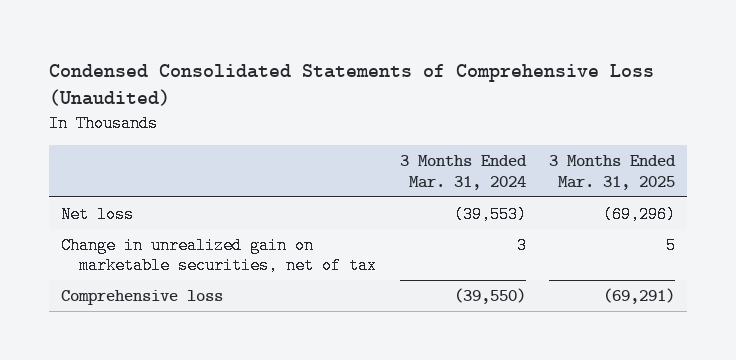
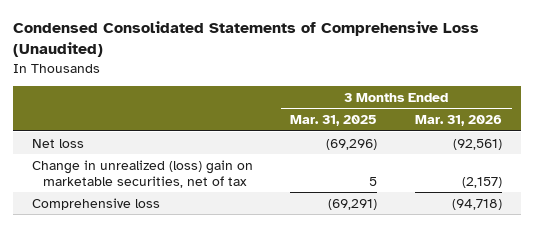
- | 3 Months Ended Mar. 31, 2024 | 3 Months Ended Mar. 31, 2025
+ | 3 Months Ended Mar. 31, 2025 | 3 Months Ended Mar. 31, 2026
- Change in unrealized gain on marketable securities, net of tax | 3 | 5
+ Change in unrealized (loss) gain on marketable securities, net of tax | 5 | (2,157)

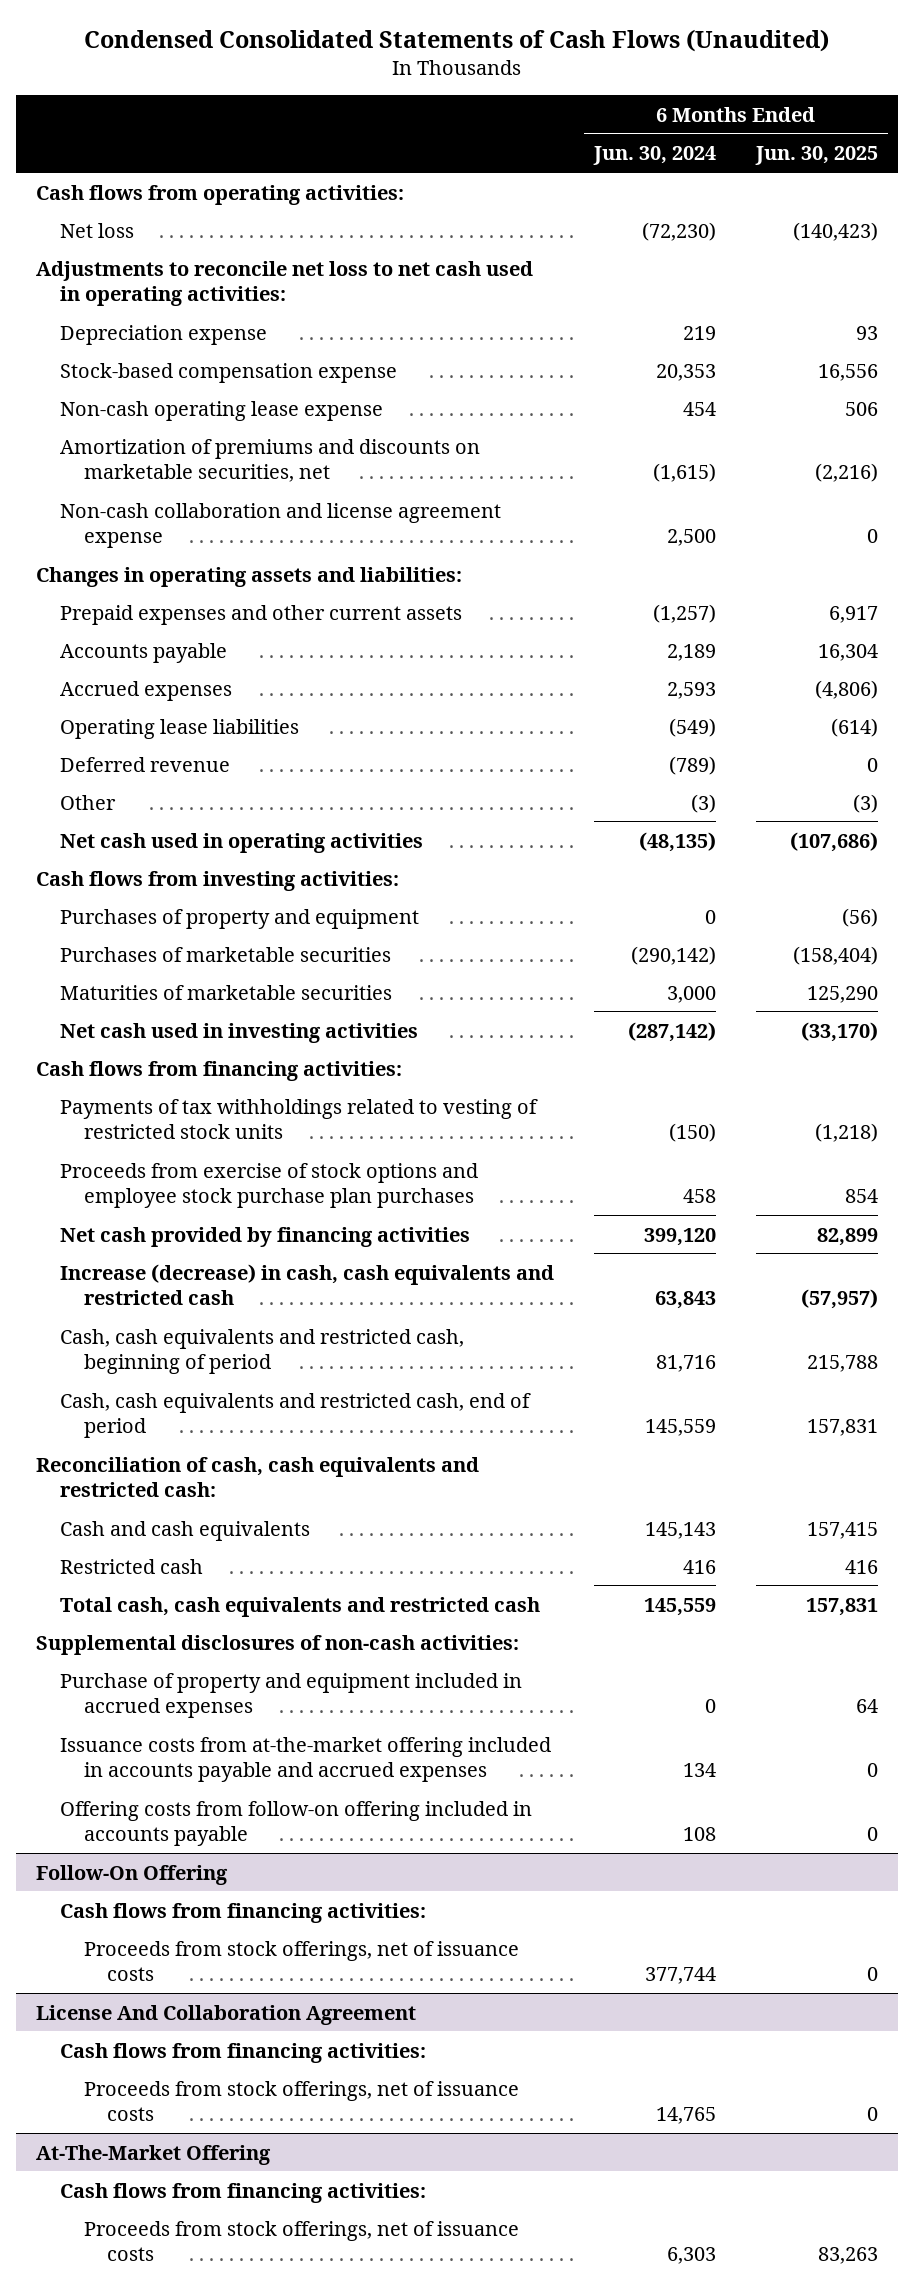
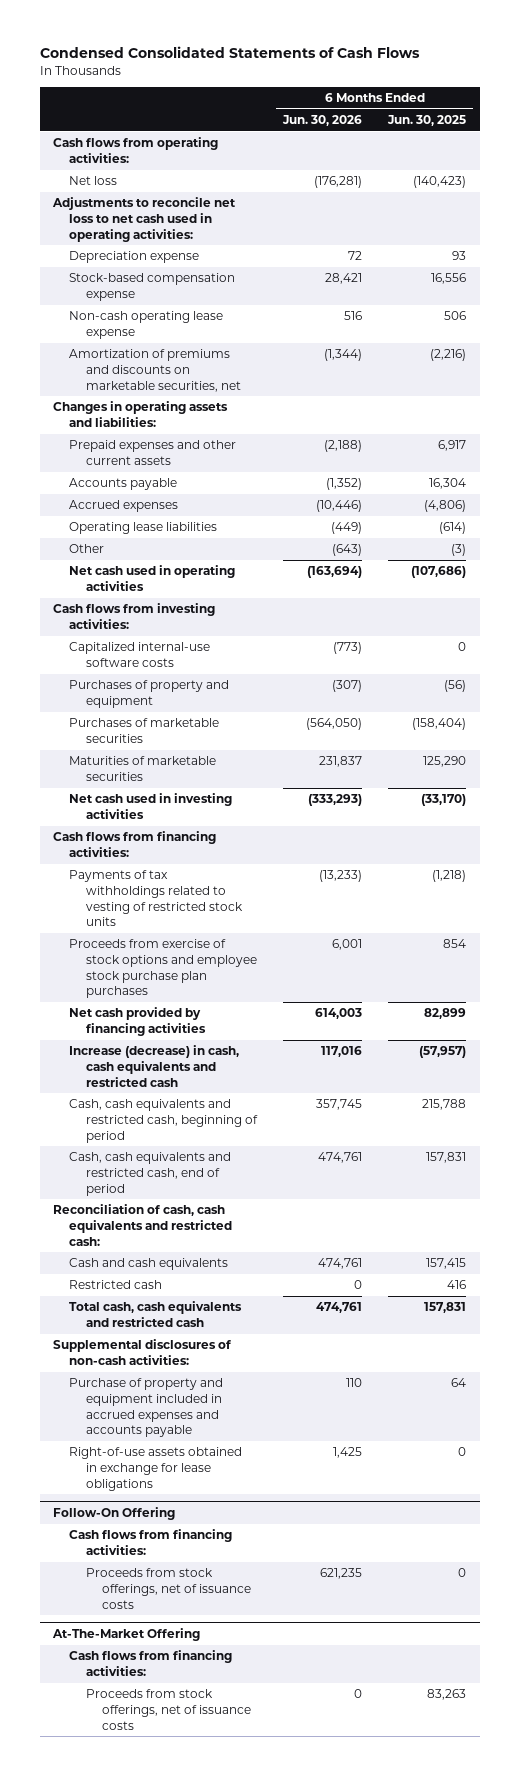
- Condensed Consolidated Statements of Cash Flows (Unaudited)
+ Condensed Consolidated Statements of Cash Flows
- | 6 Months Ended Jun. 30, 2024 | 6 Months Ended Jun. 30, 2025
+ | 6 Months Ended Jun. 30, 2026 | 6 Months Ended Jun. 30, 2025
- Non-cash collaboration and license agreement expense | 2,500 | 0
- Deferred revenue | (789) | 0
+ Capitalized internal-use software costs | (773) | 0
- Purchase of property and equipment included in accrued expenses | 0 | 64
- Issuance costs from at-the-market offering included in accounts payable and accrued expenses | 134 | 0
- Offering costs from follow-on offering included in accounts payable | 108 | 0
+ Purchase of property and equipment included in accrued expenses and accounts payable | 110 | 64
+ Right-of-use assets obtained in exchange for lease obligations | 1,425 | 0
- License And Collaboration Agreement
- Cash flows from financing activities:
- Proceeds from stock offerings, net of issuance costs | 14,765 | 0

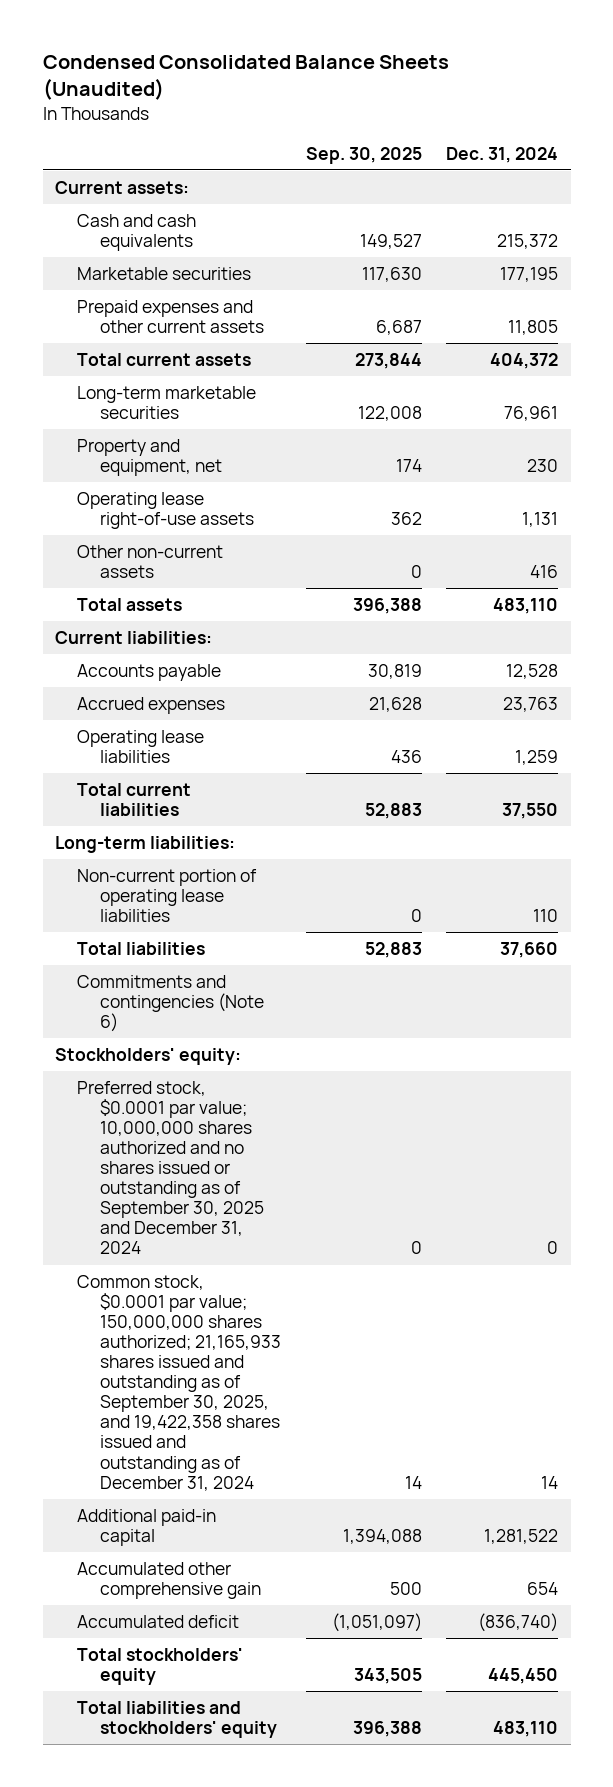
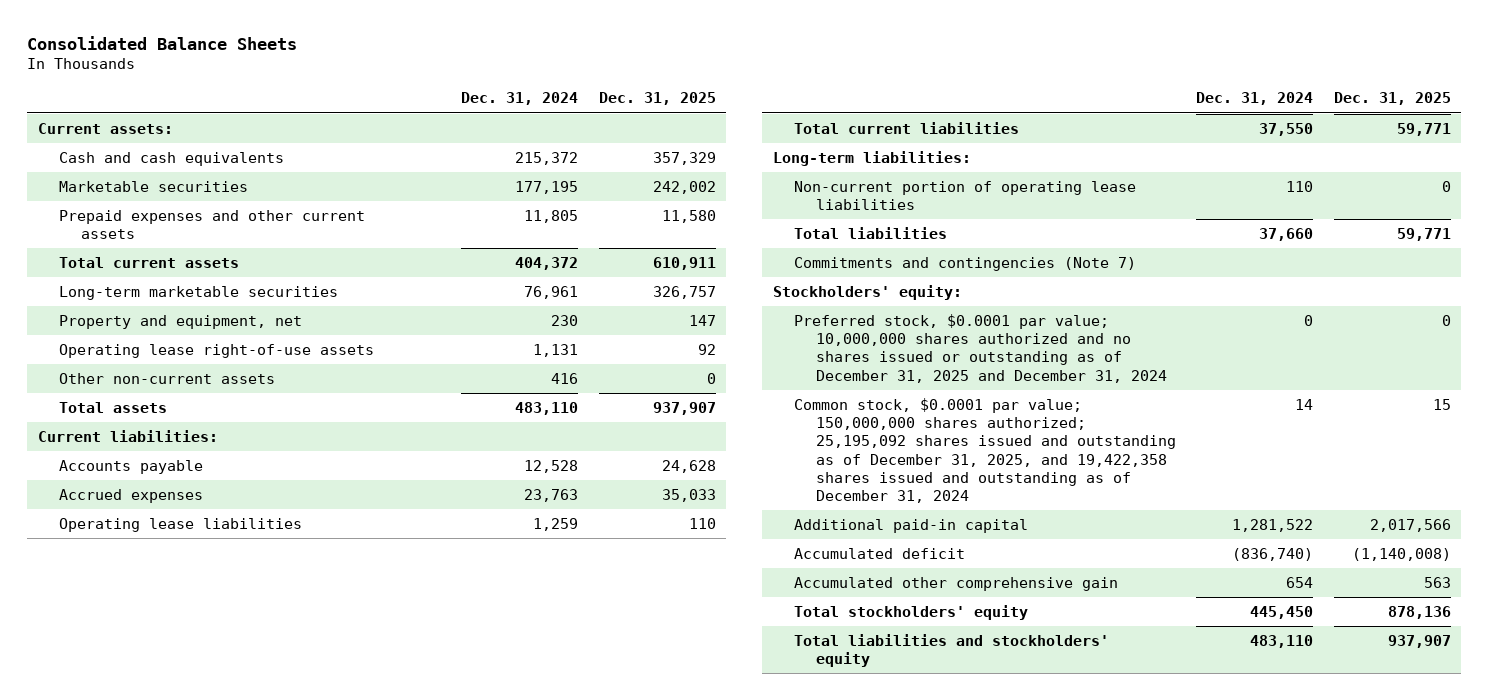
- Condensed Consolidated Balance Sheets (Unaudited)
+ Consolidated Balance Sheets
- | Sep. 30, 2025 | Dec. 31, 2024
+ | Dec. 31, 2024 | Dec. 31, 2025
- Commitments and contingencies (Note 6)
+ Commitments and contingencies (Note 7)
- Preferred stock, $0.0001 par value; 10,000,000 shares authorized and no shares issued or outstanding as of September 30, 2025 and December 31, 2024 | 0 | 0
- Common stock, $0.0001 par value; 150,000,000 shares authorized; 21,165,933 shares issued and outstanding as of September 30, 2025, and 19,422,358 shares issued and outstanding as of December 31, 2024 | 14 | 14
+ Preferred stock, $0.0001 par value; 10,000,000 shares authorized and no shares issued or outstanding as of December 31, 2025 and December 31, 2024 | 0 | 0
+ Common stock, $0.0001 par value; 150,000,000 shares authorized; 25,195,092 shares issued and outstanding as of December 31, 2025, and 19,422,358 shares issued and outstanding as of December 31, 2024 | 14 | 15
moved down: Accumulated other comprehensive gain | 654 | 563

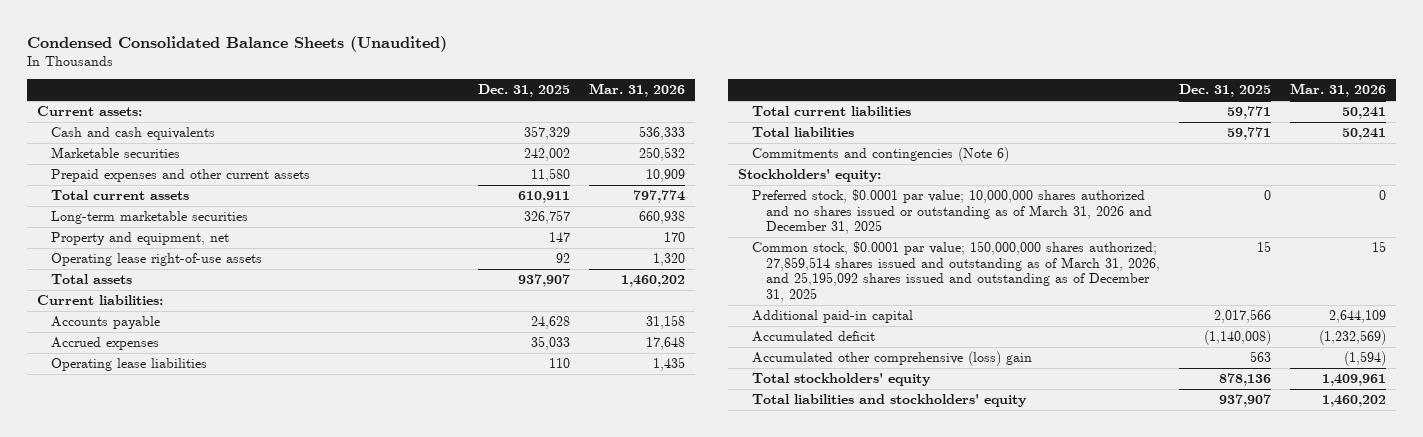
- Consolidated Balance Sheets
+ Condensed Consolidated Balance Sheets (Unaudited)
- | Dec. 31, 2024 | Dec. 31, 2025
+ | Dec. 31, 2025 | Mar. 31, 2026
- Other non-current assets | 416 | 0
- Long-term liabilities:
- Non-current portion of operating lease liabilities | 110 | 0
- Commitments and contingencies (Note 7)
+ Commitments and contingencies (Note 6)
- Preferred stock, $0.0001 par value; 10,000,000 shares authorized and no shares issued or outstanding as of December 31, 2025 and December 31, 2024 | 0 | 0
- Common stock, $0.0001 par value; 150,000,000 shares authorized; 25,195,092 shares issued and outstanding as of December 31, 2025, and 19,422,358 shares issued and outstanding as of December 31, 2024 | 14 | 15
+ Preferred stock, $0.0001 par value; 10,000,000 shares authorized and no shares issued or outstanding as of March 31, 2026 and December 31, 2025 | 0 | 0
+ Common stock, $0.0001 par value; 150,000,000 shares authorized; 27,859,514 shares issued and outstanding as of March 31, 2026, and 25,195,092 shares issued and outstanding as of December 31, 2025 | 15 | 15
- Accumulated other comprehensive gain | 654 | 563
+ Accumulated other comprehensive (loss) gain | 563 | (1,594)

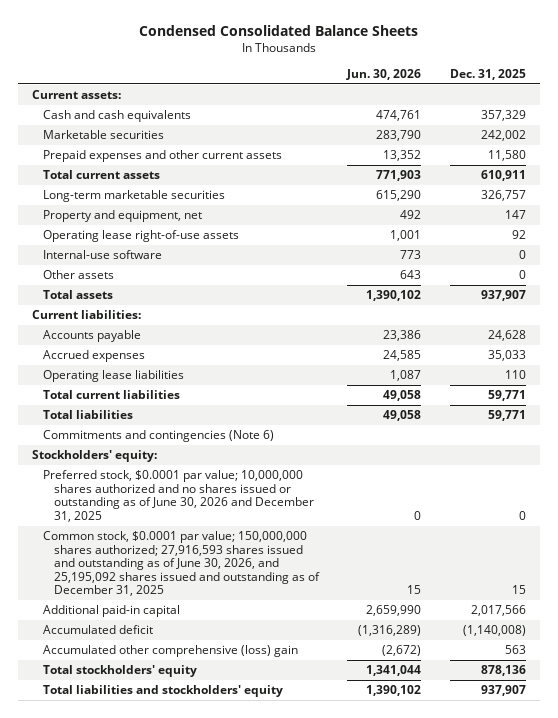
- Condensed Consolidated Balance Sheets (Unaudited)
+ Condensed Consolidated Balance Sheets
- | Dec. 31, 2025 | Mar. 31, 2026
+ | Jun. 30, 2026 | Dec. 31, 2025
+ Internal-use software | 773 | 0
+ Other assets | 643 | 0
- Preferred stock, $0.0001 par value; 10,000,000 shares authorized and no shares issued or outstanding as of March 31, 2026 and December 31, 2025 | 0 | 0
- Common stock, $0.0001 par value; 150,000,000 shares authorized; 27,859,514 shares issued and outstanding as of March 31, 2026, and 25,195,092 shares issued and outstanding as of December 31, 2025 | 15 | 15
+ Preferred stock, $0.0001 par value; 10,000,000 shares authorized and no shares issued or outstanding as of June 30, 2026 and December 31, 2025 | 0 | 0
+ Common stock, $0.0001 par value; 150,000,000 shares authorized; 27,916,593 shares issued and outstanding as of June 30, 2026, and 25,195,092 shares issued and outstanding as of December 31, 2025 | 15 | 15

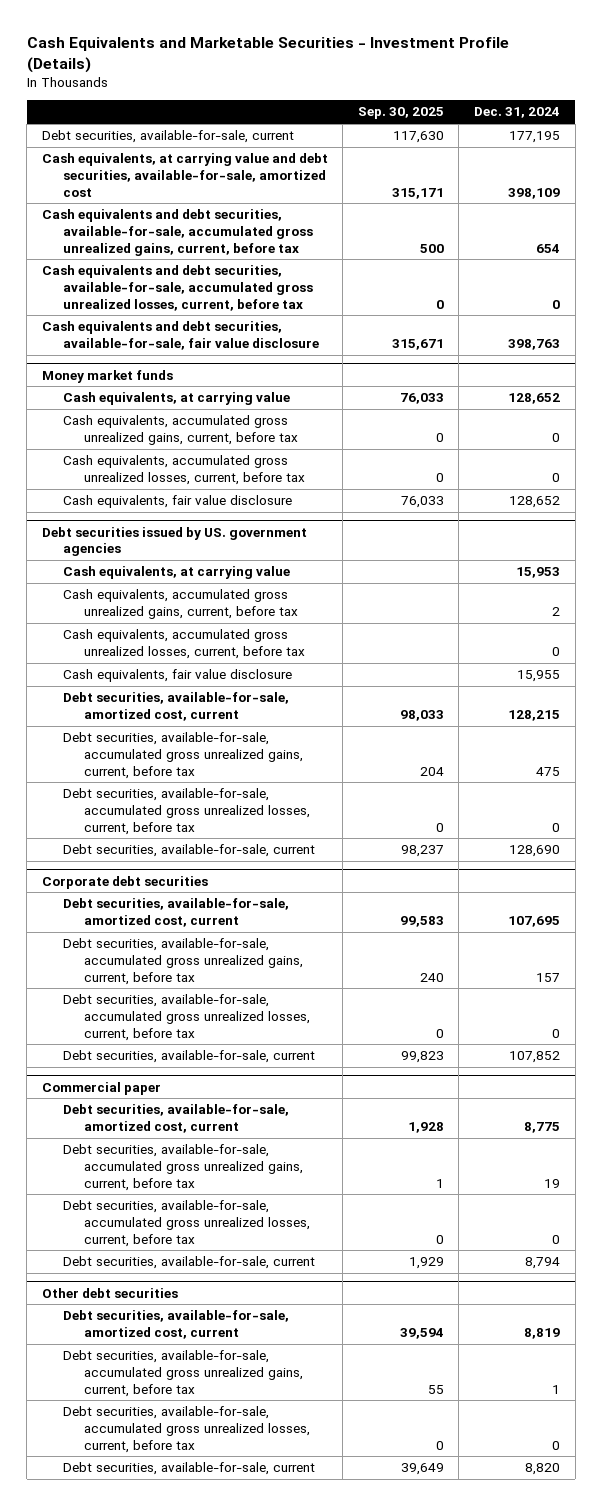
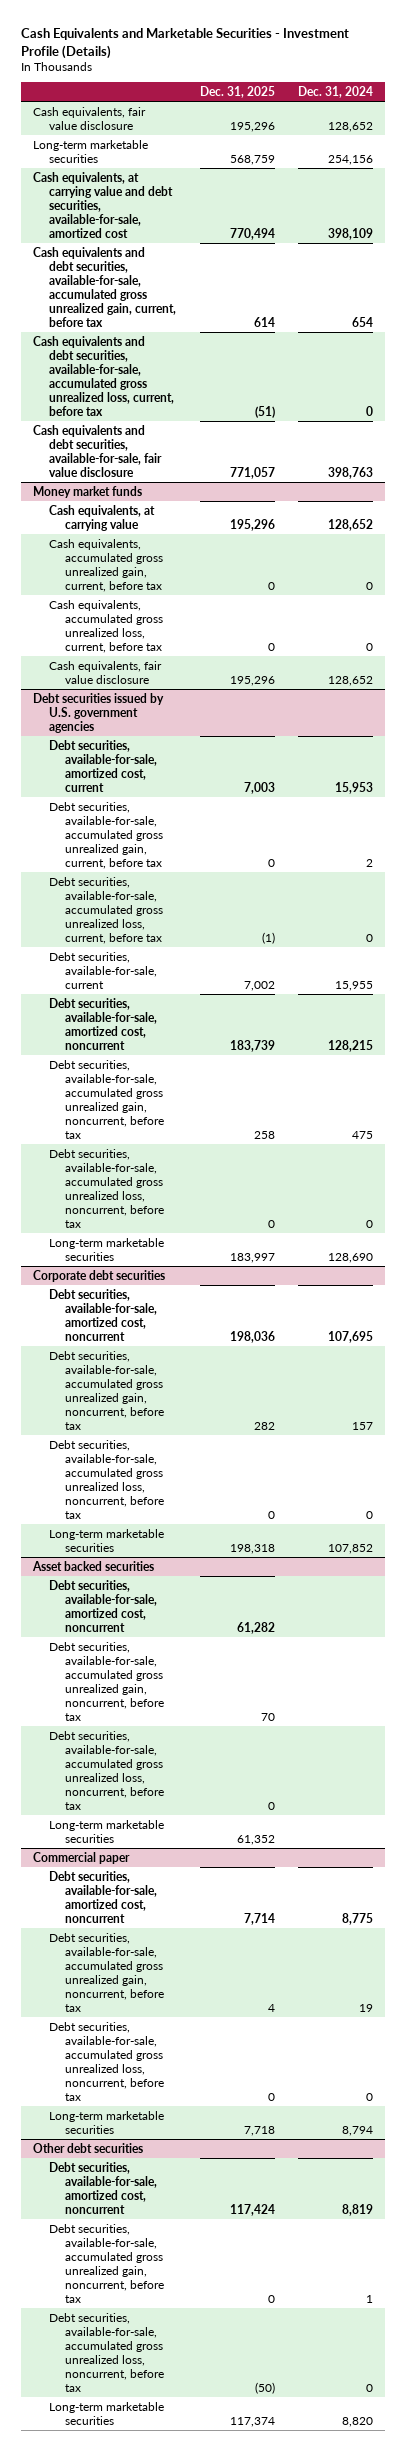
- | Sep. 30, 2025 | Dec. 31, 2024
+ | Dec. 31, 2025 | Dec. 31, 2024
- Debt securities, available-for-sale, current | 117,630 | 177,195
+ Cash equivalents, fair value disclosure | 195,296 | 128,652
+ Long-term marketable securities | 568,759 | 254,156
- Cash equivalents and debt securities, available-for-sale, accumulated gross unrealized gains, current, before tax | 500 | 654
- Cash equivalents and debt securities, available-for-sale, accumulated gross unrealized losses, current, before tax | 0 | 0
+ Cash equivalents and debt securities, available-for-sale, accumulated gross unrealized gain, current, before tax | 614 | 654
+ Cash equivalents and debt securities, available-for-sale, accumulated gross unrealized loss, current, before tax | (51) | 0
@ Money market funds
- Cash equivalents, accumulated gross unrealized gains, current, before tax | 0 | 0
- Cash equivalents, accumulated gross unrealized losses, current, before tax | 0 | 0
+ Cash equivalents, accumulated gross unrealized gain, current, before tax | 0 | 0
+ Cash equivalents, accumulated gross unrealized loss, current, before tax | 0 | 0
- Debt securities issued by US. government agencies
- Cash equivalents, at carrying value | | 15,953
- Cash equivalents, accumulated gross unrealized gains, current, before tax | | 2
- Cash equivalents, accumulated gross unrealized losses, current, before tax | | 0
- Cash equivalents, fair value disclosure | | 15,955
- Debt securities, available-for-sale, amortized cost, current | 98,033 | 128,215
- Debt securities, available-for-sale, accumulated gross unrealized gains, current, before tax | 204 | 475
- Debt securities, available-for-sale, accumulated gross unrealized losses, current, before tax | 0 | 0
- Debt securities, available-for-sale, current | 98,237 | 128,690
+ Debt securities issued by U.S. government agencies
+ Debt securities, available-for-sale, amortized cost, current | 7,003 | 15,953
+ Debt securities, available-for-sale, accumulated gross unrealized gain, current, before tax | 0 | 2
+ Debt securities, available-for-sale, accumulated gross unrealized loss, current, before tax | (1) | 0
+ Debt securities, available-for-sale, current | 7,002 | 15,955
+ Debt securities, available-for-sale, amortized cost, noncurrent | 183,739 | 128,215
+ Debt securities, available-for-sale, accumulated gross unrealized gain, noncurrent, before tax | 258 | 475
+ Debt securities, available-for-sale, accumulated gross unrealized loss, noncurrent, before tax | 0 | 0
+ Long-term marketable securities | 183,997 | 128,690
@ Corporate debt securities
- Debt securities, available-for-sale, amortized cost, current | 99,583 | 107,695
- Debt securities, available-for-sale, accumulated gross unrealized gains, current, before tax | 240 | 157
- Debt securities, available-for-sale, accumulated gross unrealized losses, current, before tax | 0 | 0
- Debt securities, available-for-sale, current | 99,823 | 107,852
+ Debt securities, available-for-sale, amortized cost, noncurrent | 198,036 | 107,695
+ Debt securities, available-for-sale, accumulated gross unrealized gain, noncurrent, before tax | 282 | 157
+ Debt securities, available-for-sale, accumulated gross unrealized loss, noncurrent, before tax | 0 | 0
+ Long-term marketable securities | 198,318 | 107,852
+ Asset backed securities
+ Debt securities, available-for-sale, amortized cost, noncurrent | 61,282 |
+ Debt securities, available-for-sale, accumulated gross unrealized gain, noncurrent, before tax | 70 |
+ Debt securities, available-for-sale, accumulated gross unrealized loss, noncurrent, before tax | 0 |
+ Long-term marketable securities | 61,352 |
@ Commercial paper
- Debt securities, available-for-sale, amortized cost, current | 1,928 | 8,775
- Debt securities, available-for-sale, accumulated gross unrealized gains, current, before tax | 1 | 19
- Debt securities, available-for-sale, accumulated gross unrealized losses, current, before tax | 0 | 0
- Debt securities, available-for-sale, current | 1,929 | 8,794
+ Debt securities, available-for-sale, amortized cost, noncurrent | 7,714 | 8,775
+ Debt securities, available-for-sale, accumulated gross unrealized gain, noncurrent, before tax | 4 | 19
+ Debt securities, available-for-sale, accumulated gross unrealized loss, noncurrent, before tax | 0 | 0
+ Long-term marketable securities | 7,718 | 8,794
@ Other debt securities
- Debt securities, available-for-sale, amortized cost, current | 39,594 | 8,819
- Debt securities, available-for-sale, accumulated gross unrealized gains, current, before tax | 55 | 1
- Debt securities, available-for-sale, accumulated gross unrealized losses, current, before tax | 0 | 0
- Debt securities, available-for-sale, current | 39,649 | 8,820
+ Debt securities, available-for-sale, amortized cost, noncurrent | 117,424 | 8,819
+ Debt securities, available-for-sale, accumulated gross unrealized gain, noncurrent, before tax | 0 | 1
+ Debt securities, available-for-sale, accumulated gross unrealized loss, noncurrent, before tax | (50) | 0
+ Long-term marketable securities | 117,374 | 8,820

